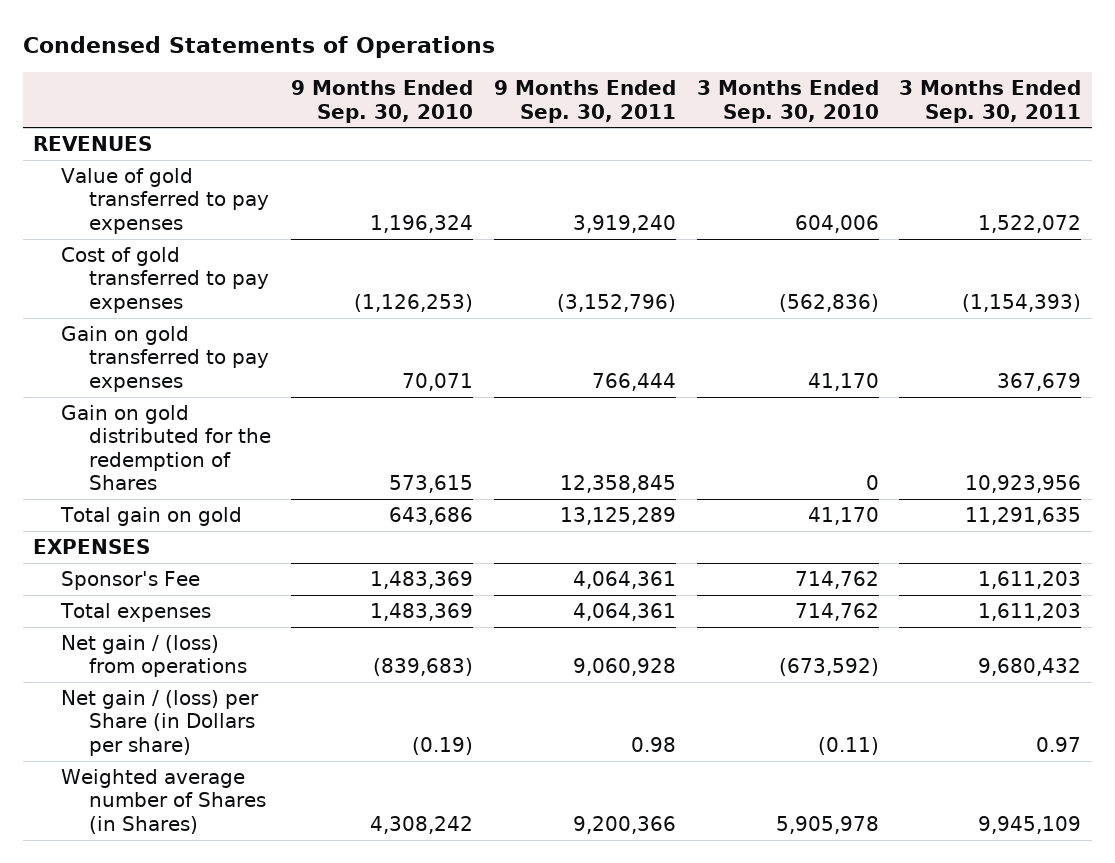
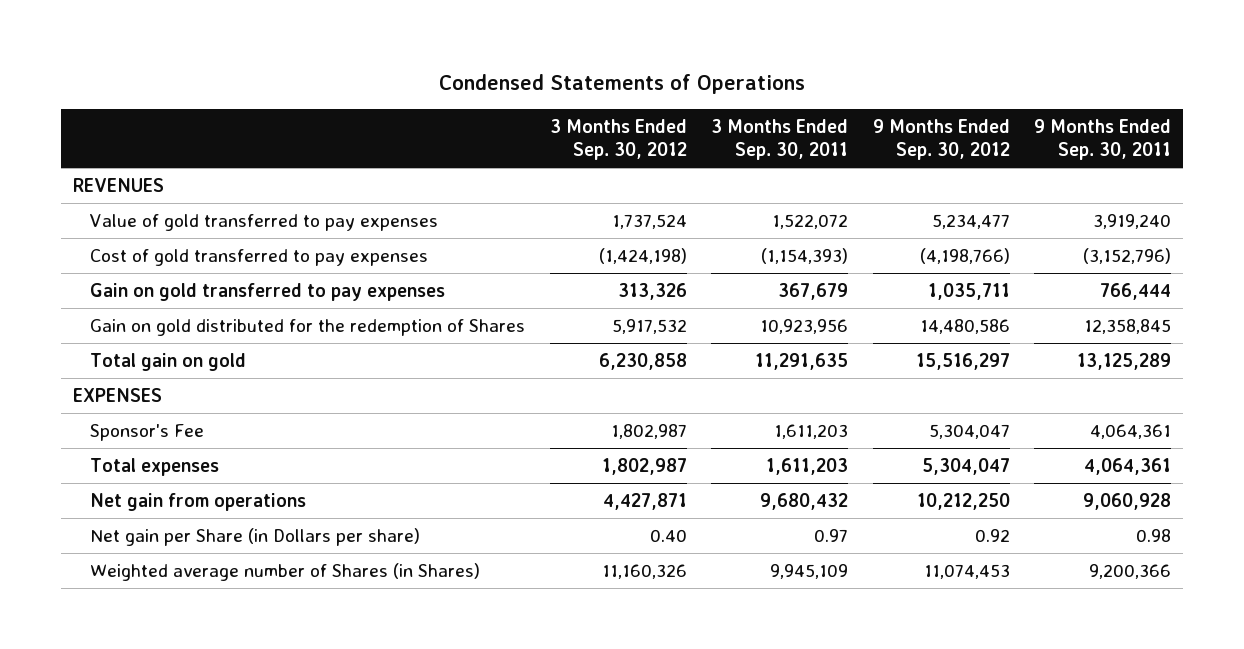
- | 9 Months Ended Sep. 30, 2010 | 9 Months Ended Sep. 30, 2011 | 3 Months Ended Sep. 30, 2010 | 3 Months Ended Sep. 30, 2011
+ | 3 Months Ended Sep. 30, 2012 | 3 Months Ended Sep. 30, 2011 | 9 Months Ended Sep. 30, 2012 | 9 Months Ended Sep. 30, 2011
- Net gain / (loss) from operations | (839,683) | 9,060,928 | (673,592) | 9,680,432
- Net gain / (loss) per Share (in Dollars per share) | (0.19) | 0.98 | (0.11) | 0.97
+ Net gain from operations | 4,427,871 | 9,680,432 | 10,212,250 | 9,060,928
+ Net gain per Share (in Dollars per share) | 0.40 | 0.97 | 0.92 | 0.98

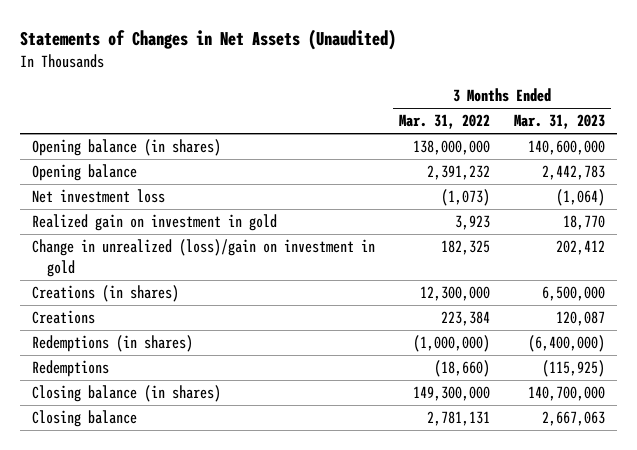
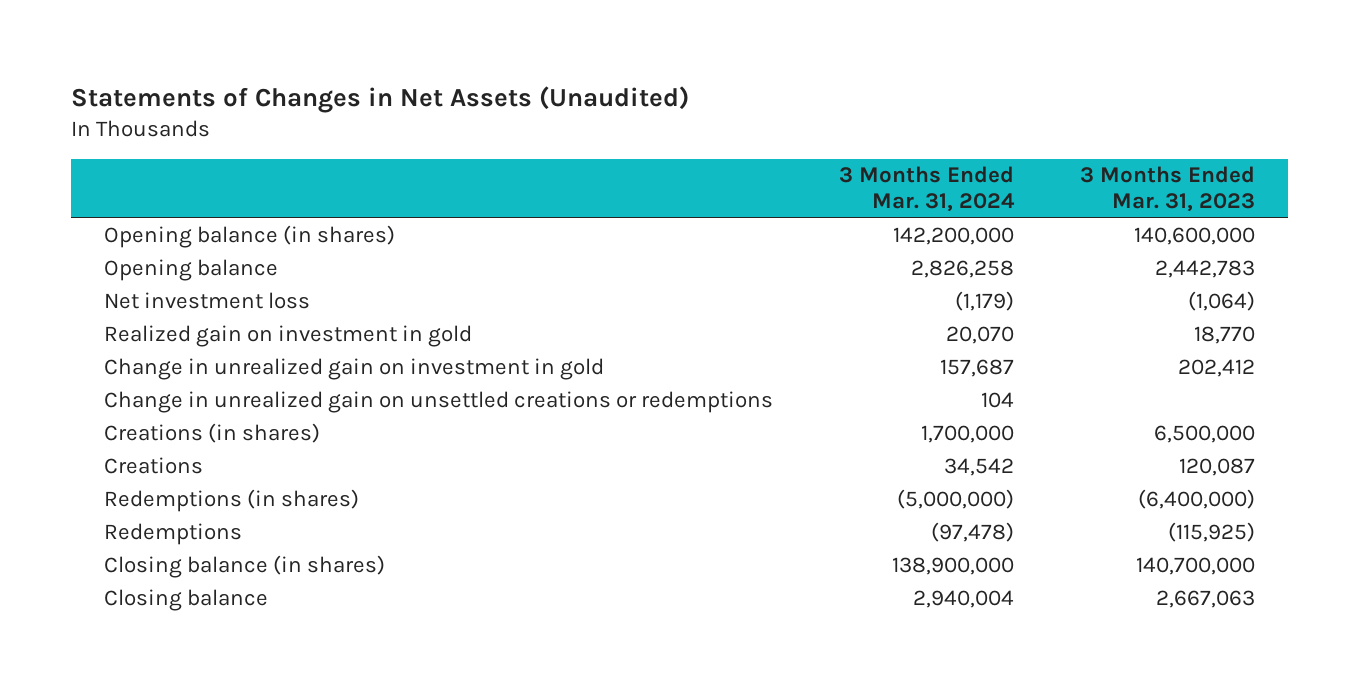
- | 3 Months Ended Mar. 31, 2022 | 3 Months Ended Mar. 31, 2023
+ | 3 Months Ended Mar. 31, 2024 | 3 Months Ended Mar. 31, 2023
- Change in unrealized (loss)/gain on investment in gold | 182,325 | 202,412
+ Change in unrealized gain on investment in gold | 157,687 | 202,412
+ Change in unrealized gain on unsettled creations or redemptions | 104 |

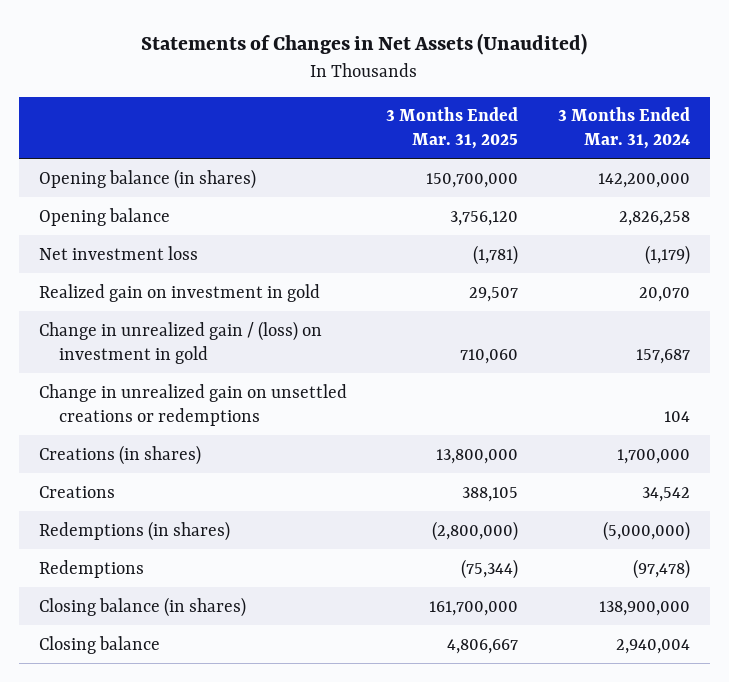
- | 3 Months Ended Mar. 31, 2024 | 3 Months Ended Mar. 31, 2023
+ | 3 Months Ended Mar. 31, 2025 | 3 Months Ended Mar. 31, 2024
- Change in unrealized gain on investment in gold | 157,687 | 202,412
+ Change in unrealized gain / (loss) on investment in gold | 710,060 | 157,687

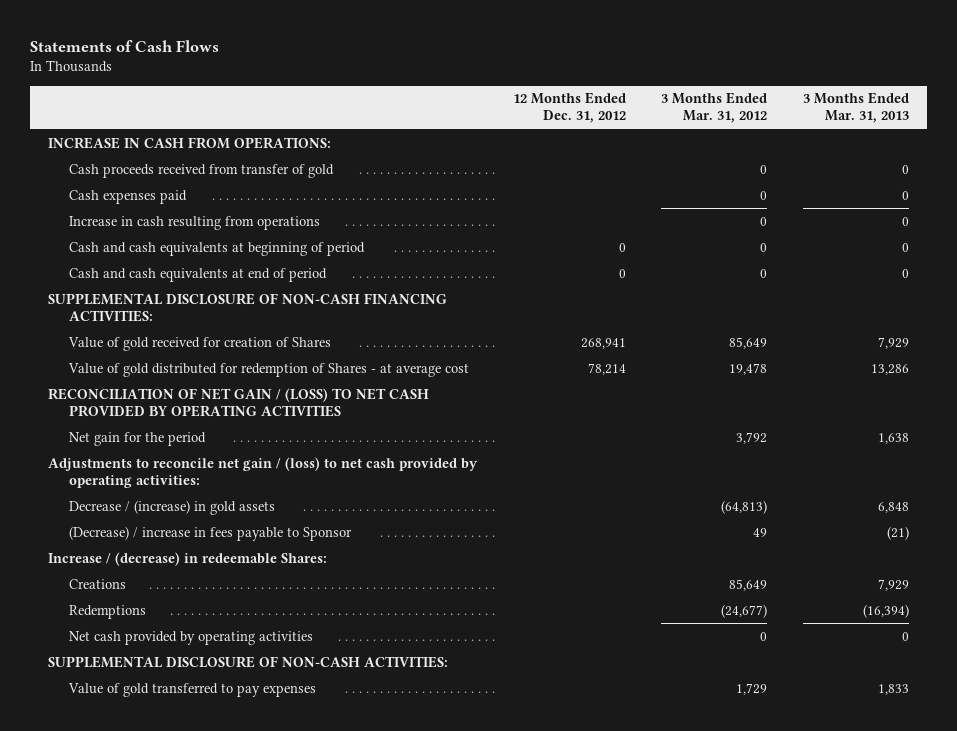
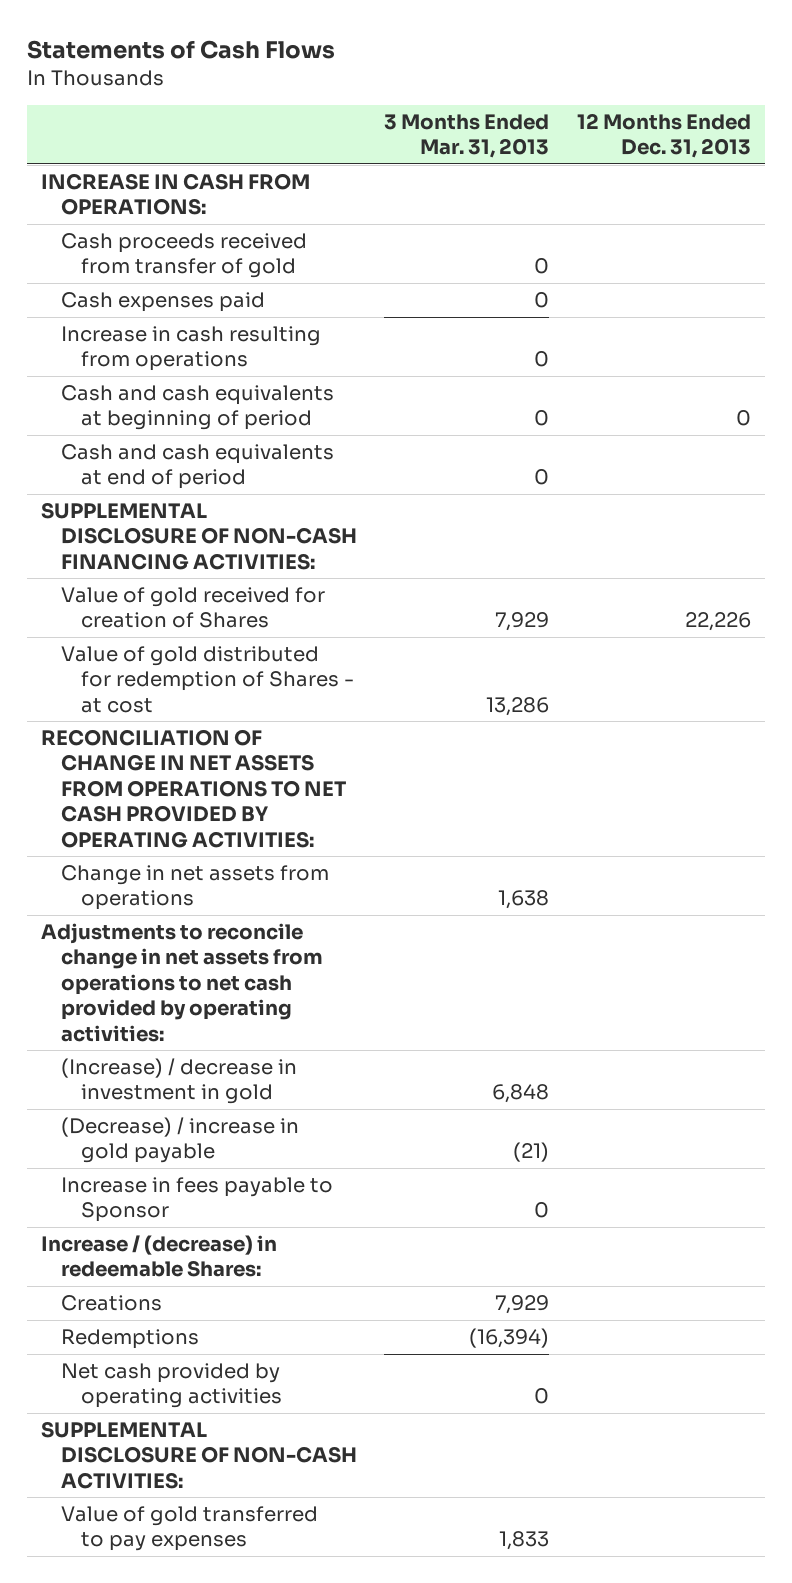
- | 12 Months Ended Dec. 31, 2012 | 3 Months Ended Mar. 31, 2012 | 3 Months Ended Mar. 31, 2013
+ | 3 Months Ended Mar. 31, 2013 | 12 Months Ended Dec. 31, 2013
- Value of gold distributed for redemption of Shares - at average cost | 78,214 | 19,478 | 13,286
- RECONCILIATION OF NET GAIN / (LOSS) TO NET CASH PROVIDED BY OPERATING ACTIVITIES
- Net gain for the period | | 3,792 | 1,638
- Adjustments to reconcile net gain / (loss) to net cash provided by operating activities:
- Decrease / (increase) in gold assets | | (64,813) | 6,848
- (Decrease) / increase in fees payable to Sponsor | | 49 | (21)
+ Value of gold distributed for redemption of Shares - at cost | 13,286 |
+ RECONCILIATION OF CHANGE IN NET ASSETS FROM OPERATIONS TO NET CASH PROVIDED BY OPERATING ACTIVITIES:
+ Change in net assets from operations | 1,638 |
+ Adjustments to reconcile change in net assets from operations to net cash provided by operating activities:
+ (Increase) / decrease in investment in gold | 6,848 |
+ (Decrease) / increase in gold payable | (21) |
+ Increase in fees payable to Sponsor | 0 |

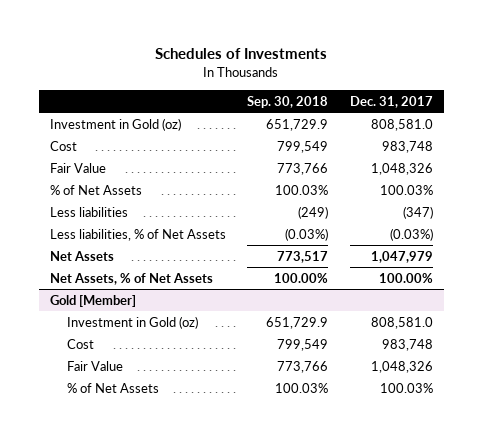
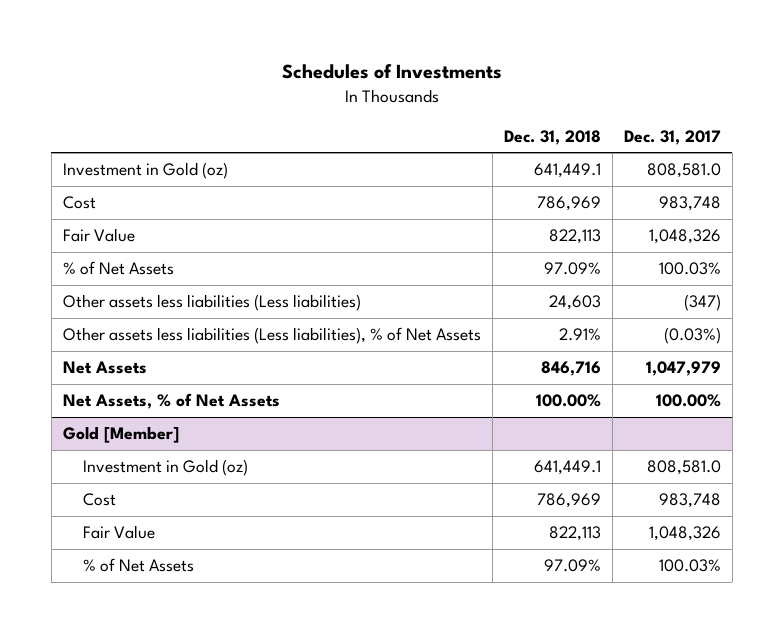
- | Sep. 30, 2018 | Dec. 31, 2017
+ | Dec. 31, 2018 | Dec. 31, 2017
- Less liabilities | (249) | (347)
- Less liabilities, % of Net Assets | (0.03%) | (0.03%)
+ Other assets less liabilities (Less liabilities) | 24,603 | (347)
+ Other assets less liabilities (Less liabilities), % of Net Assets | 2.91% | (0.03%)

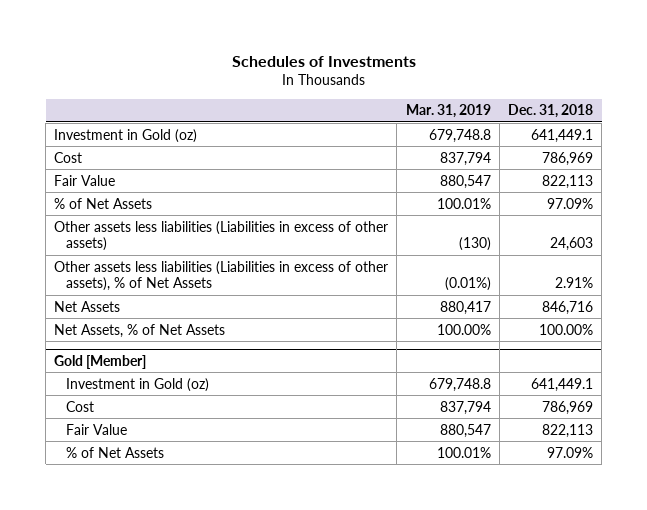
- | Dec. 31, 2018 | Dec. 31, 2017
+ | Mar. 31, 2019 | Dec. 31, 2018
- Other assets less liabilities (Less liabilities) | 24,603 | (347)
- Other assets less liabilities (Less liabilities), % of Net Assets | 2.91% | (0.03%)
+ Other assets less liabilities (Liabilities in excess of other assets) | (130) | 24,603
+ Other assets less liabilities (Liabilities in excess of other assets), % of Net Assets | (0.01%) | 2.91%

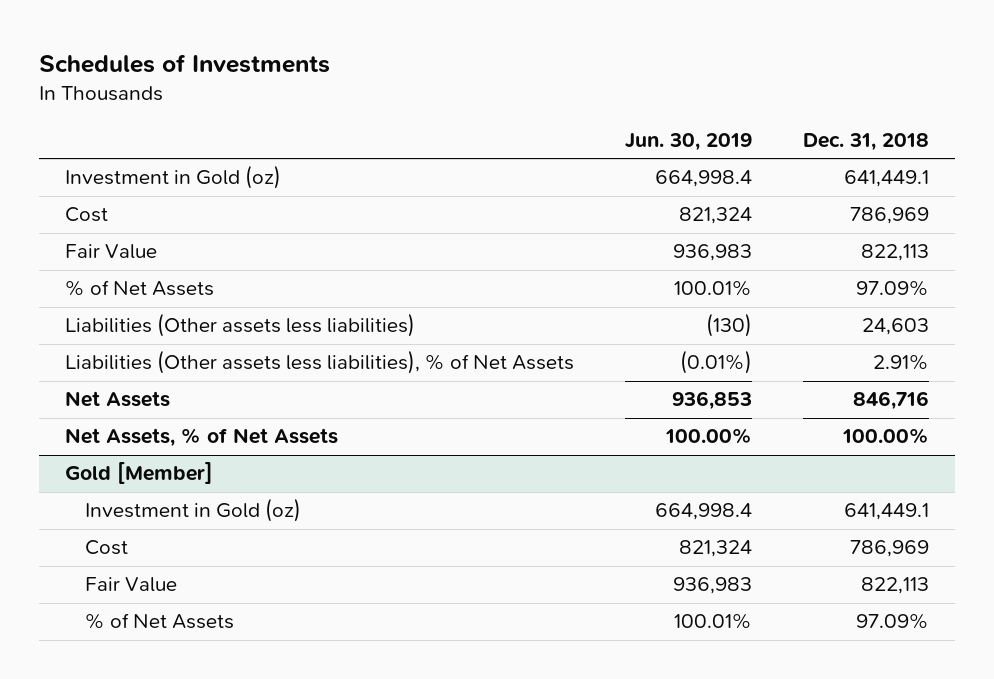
- | Mar. 31, 2019 | Dec. 31, 2018
+ | Jun. 30, 2019 | Dec. 31, 2018
- Other assets less liabilities (Liabilities in excess of other assets) | (130) | 24,603
- Other assets less liabilities (Liabilities in excess of other assets), % of Net Assets | (0.01%) | 2.91%
+ Liabilities (Other assets less liabilities) | (130) | 24,603
+ Liabilities (Other assets less liabilities), % of Net Assets | (0.01%) | 2.91%

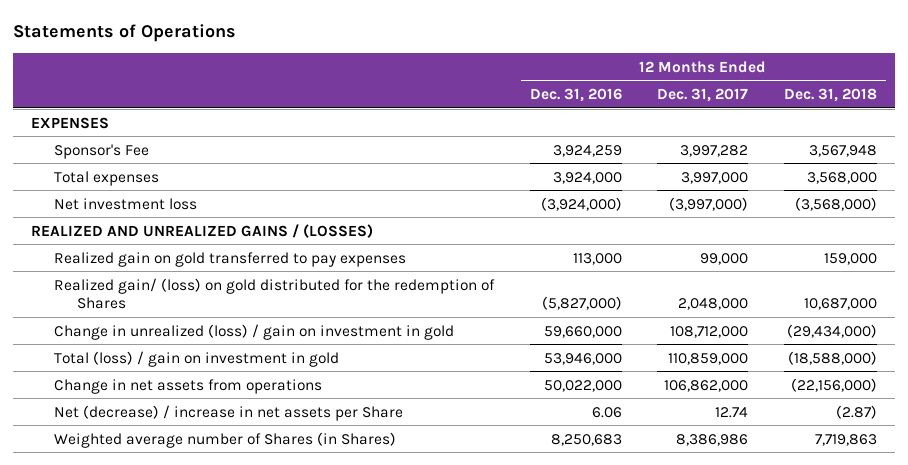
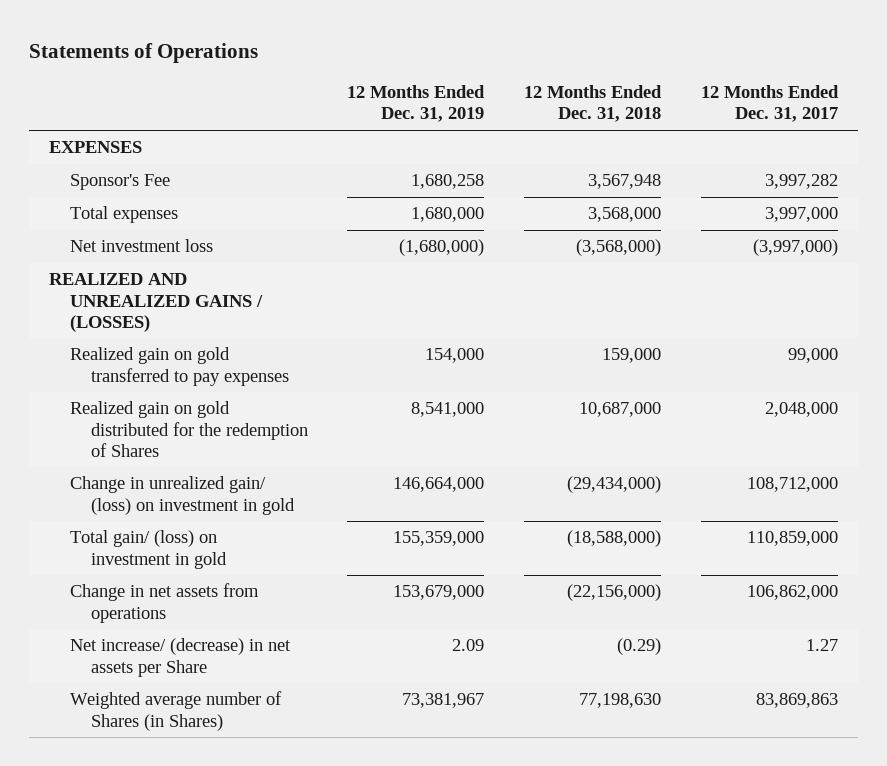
- | 12 Months Ended Dec. 31, 2016 | 12 Months Ended Dec. 31, 2017 | 12 Months Ended Dec. 31, 2018
+ | 12 Months Ended Dec. 31, 2019 | 12 Months Ended Dec. 31, 2018 | 12 Months Ended Dec. 31, 2017
- Realized gain/ (loss) on gold distributed for the redemption of Shares | (5,827,000) | 2,048,000 | 10,687,000
- Change in unrealized (loss) / gain on investment in gold | 59,660,000 | 108,712,000 | (29,434,000)
- Total (loss) / gain on investment in gold | 53,946,000 | 110,859,000 | (18,588,000)
+ Realized gain on gold distributed for the redemption of Shares | 8,541,000 | 10,687,000 | 2,048,000
+ Change in unrealized gain/ (loss) on investment in gold | 146,664,000 | (29,434,000) | 108,712,000
+ Total gain/ (loss) on investment in gold | 155,359,000 | (18,588,000) | 110,859,000
- Net (decrease) / increase in net assets per Share | 6.06 | 12.74 | (2.87)
- Weighted average number of Shares (in Shares) | 8,250,683 | 8,386,986 | 7,719,863
+ Net increase/ (decrease) in net assets per Share | 2.09 | (0.29) | 1.27
+ Weighted average number of Shares (in Shares) | 73,381,967 | 77,198,630 | 83,869,863

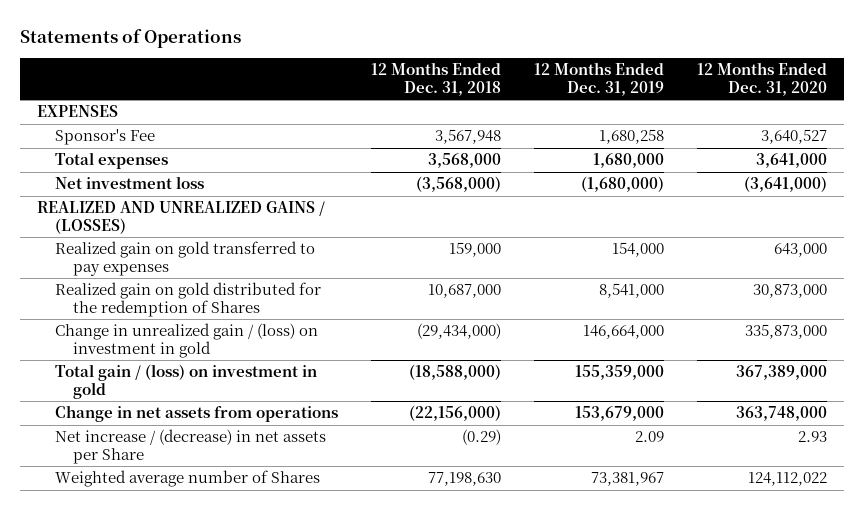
- | 12 Months Ended Dec. 31, 2019 | 12 Months Ended Dec. 31, 2018 | 12 Months Ended Dec. 31, 2017
+ | 12 Months Ended Dec. 31, 2018 | 12 Months Ended Dec. 31, 2019 | 12 Months Ended Dec. 31, 2020
- Change in unrealized gain/ (loss) on investment in gold | 146,664,000 | (29,434,000) | 108,712,000
- Total gain/ (loss) on investment in gold | 155,359,000 | (18,588,000) | 110,859,000
+ Change in unrealized gain / (loss) on investment in gold | (29,434,000) | 146,664,000 | 335,873,000
+ Total gain / (loss) on investment in gold | (18,588,000) | 155,359,000 | 367,389,000
- Net increase/ (decrease) in net assets per Share | 2.09 | (0.29) | 1.27
- Weighted average number of Shares (in Shares) | 73,381,967 | 77,198,630 | 83,869,863
+ Net increase / (decrease) in net assets per Share | (0.29) | 2.09 | 2.93
+ Weighted average number of Shares | 77,198,630 | 73,381,967 | 124,112,022

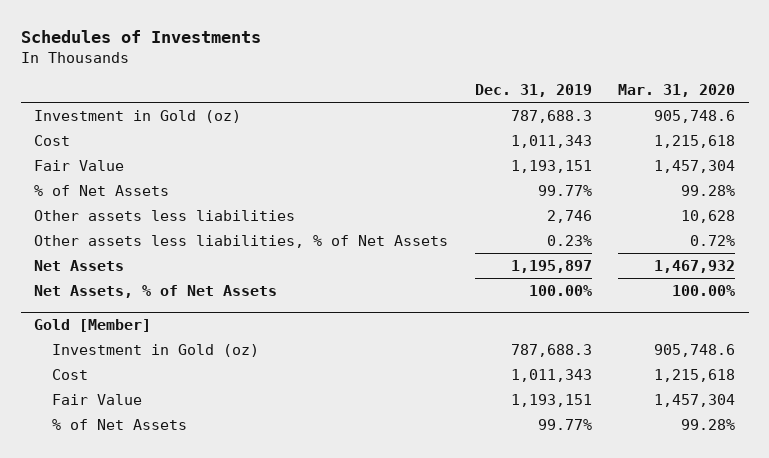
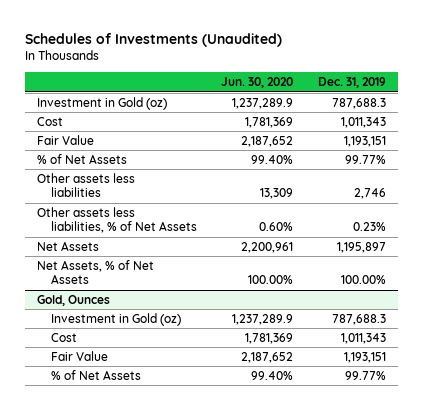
- Schedules of Investments
+ Schedules of Investments (Unaudited)
- | Dec. 31, 2019 | Mar. 31, 2020
+ | Jun. 30, 2020 | Dec. 31, 2019
- Gold [Member]
+ Gold, Ounces

